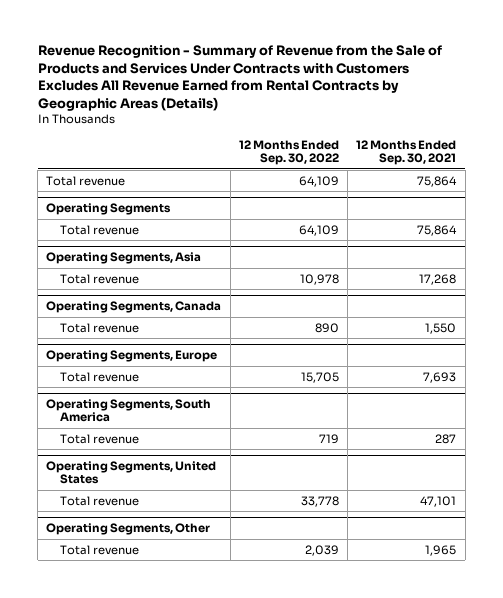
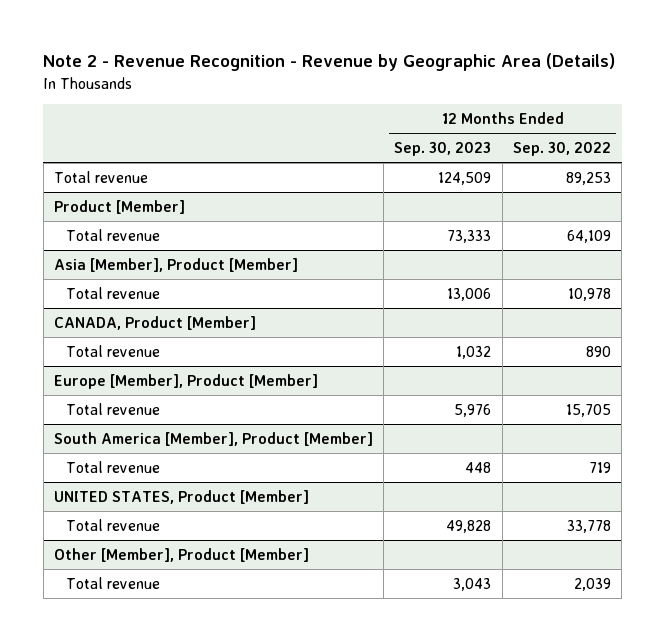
- Revenue Recognition - Summary of Revenue from the Sale of Products and Services Under Contracts with Customers Excludes All Revenue Earned from Rental Contracts by Geographic Areas (Details)
+ Note 2 - Revenue Recognition - Revenue by Geographic Area (Details)
- | 12 Months Ended Sep. 30, 2022 | 12 Months Ended Sep. 30, 2021
+ | 12 Months Ended Sep. 30, 2023 | 12 Months Ended Sep. 30, 2022
- Total revenue | 64,109 | 75,864
- Operating Segments
+ Total revenue | 124,509 | 89,253
+ Product [Member]
- Operating Segments, Asia
+ Asia [Member], Product [Member]
- Operating Segments, Canada
+ CANADA, Product [Member]
- Operating Segments, Europe
+ Europe [Member], Product [Member]
- Operating Segments, South America
+ South America [Member], Product [Member]
- Operating Segments, United States
+ UNITED STATES, Product [Member]
- Operating Segments, Other
+ Other [Member], Product [Member]

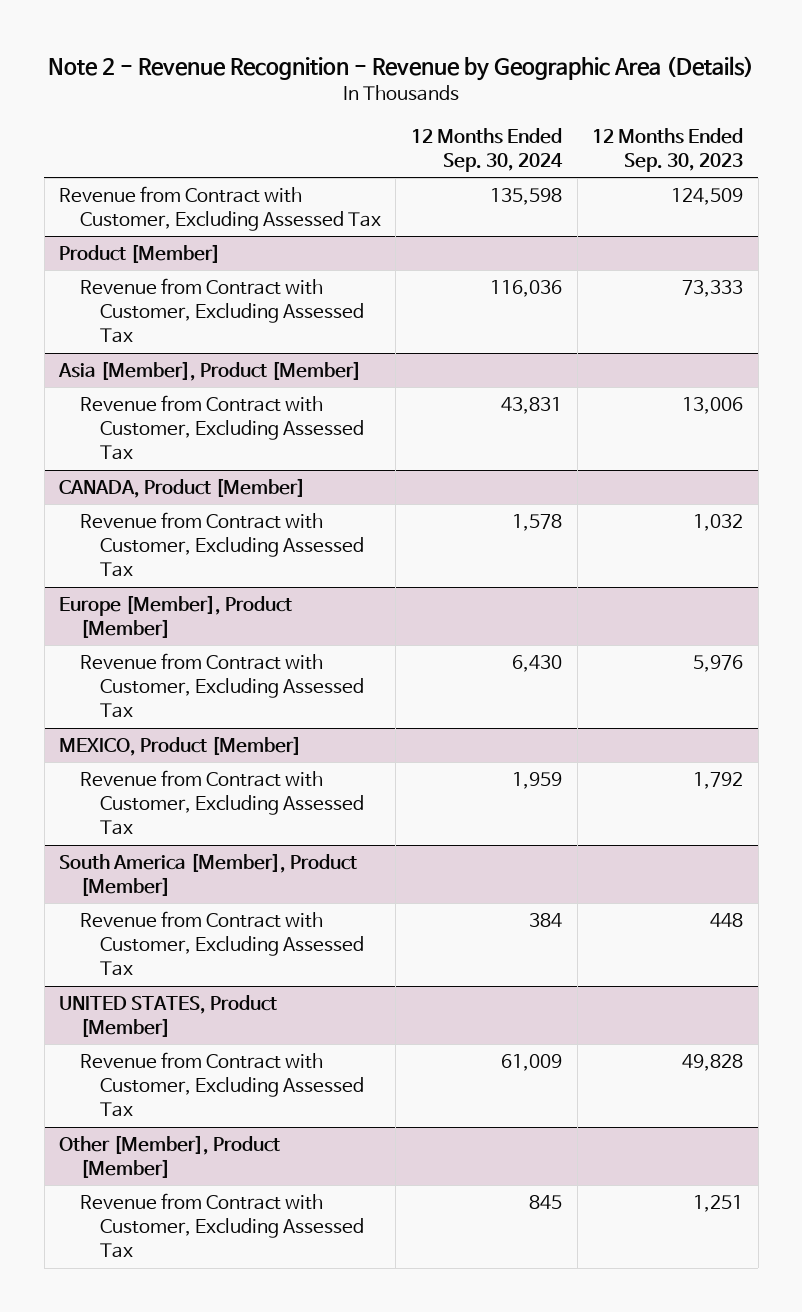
- | 12 Months Ended Sep. 30, 2023 | 12 Months Ended Sep. 30, 2022
+ | 12 Months Ended Sep. 30, 2024 | 12 Months Ended Sep. 30, 2023
- Total revenue | 124,509 | 89,253
+ Revenue from Contract with Customer, Excluding Assessed Tax | 135,598 | 124,509
@ Product [Member]
- Total revenue | 73,333 | 64,109
+ Revenue from Contract with Customer, Excluding Assessed Tax | 116,036 | 73,333
@ Asia [Member], Product [Member]
- Total revenue | 13,006 | 10,978
+ Revenue from Contract with Customer, Excluding Assessed Tax | 43,831 | 13,006
@ CANADA, Product [Member]
- Total revenue | 1,032 | 890
+ Revenue from Contract with Customer, Excluding Assessed Tax | 1,578 | 1,032
@ Europe [Member], Product [Member]
- Total revenue | 5,976 | 15,705
+ Revenue from Contract with Customer, Excluding Assessed Tax | 6,430 | 5,976
+ MEXICO, Product [Member]
+ Revenue from Contract with Customer, Excluding Assessed Tax | 1,959 | 1,792
@ South America [Member], Product [Member]
- Total revenue | 448 | 719
+ Revenue from Contract with Customer, Excluding Assessed Tax | 384 | 448
@ UNITED STATES, Product [Member]
- Total revenue | 49,828 | 33,778
+ Revenue from Contract with Customer, Excluding Assessed Tax | 61,009 | 49,828
@ Other [Member], Product [Member]
- Total revenue | 3,043 | 2,039
+ Revenue from Contract with Customer, Excluding Assessed Tax | 845 | 1,251

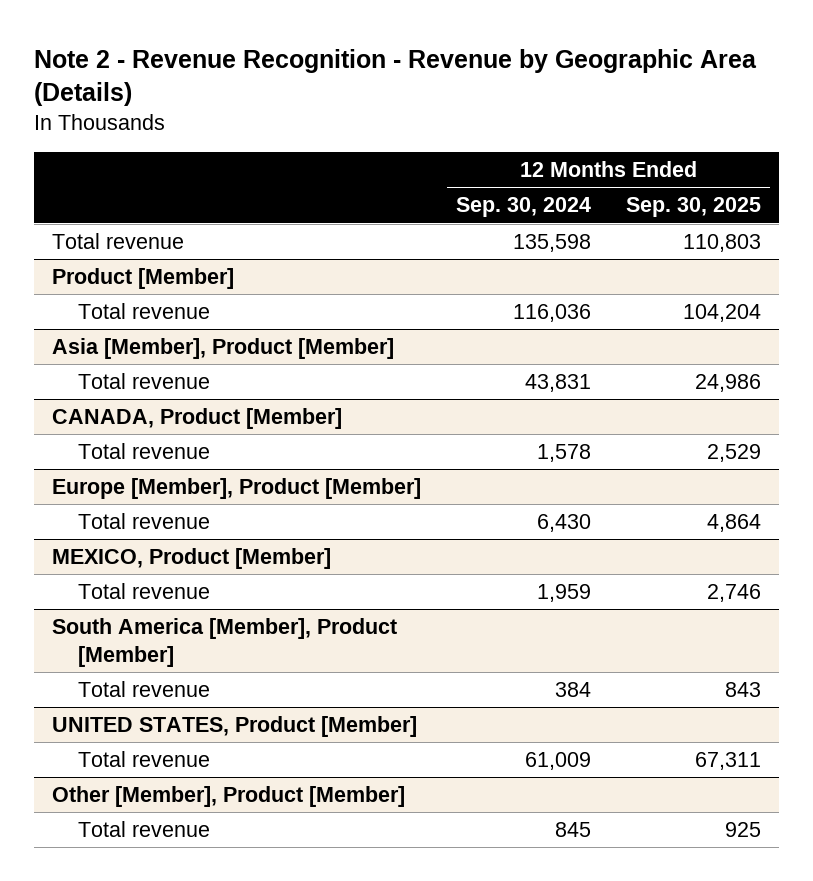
- | 12 Months Ended Sep. 30, 2024 | 12 Months Ended Sep. 30, 2023
+ | 12 Months Ended Sep. 30, 2024 | 12 Months Ended Sep. 30, 2025
- Revenue from Contract with Customer, Excluding Assessed Tax | 135,598 | 124,509
+ Total revenue | 135,598 | 110,803
@ Product [Member]
- Revenue from Contract with Customer, Excluding Assessed Tax | 116,036 | 73,333
+ Total revenue | 116,036 | 104,204
@ Asia [Member], Product [Member]
- Revenue from Contract with Customer, Excluding Assessed Tax | 43,831 | 13,006
+ Total revenue | 43,831 | 24,986
@ CANADA, Product [Member]
- Revenue from Contract with Customer, Excluding Assessed Tax | 1,578 | 1,032
+ Total revenue | 1,578 | 2,529
@ Europe [Member], Product [Member]
- Revenue from Contract with Customer, Excluding Assessed Tax | 6,430 | 5,976
+ Total revenue | 6,430 | 4,864
@ MEXICO, Product [Member]
- Revenue from Contract with Customer, Excluding Assessed Tax | 1,959 | 1,792
+ Total revenue | 1,959 | 2,746
@ South America [Member], Product [Member]
- Revenue from Contract with Customer, Excluding Assessed Tax | 384 | 448
+ Total revenue | 384 | 843
@ UNITED STATES, Product [Member]
- Revenue from Contract with Customer, Excluding Assessed Tax | 61,009 | 49,828
+ Total revenue | 61,009 | 67,311
@ Other [Member], Product [Member]
- Revenue from Contract with Customer, Excluding Assessed Tax | 845 | 1,251
+ Total revenue | 845 | 925

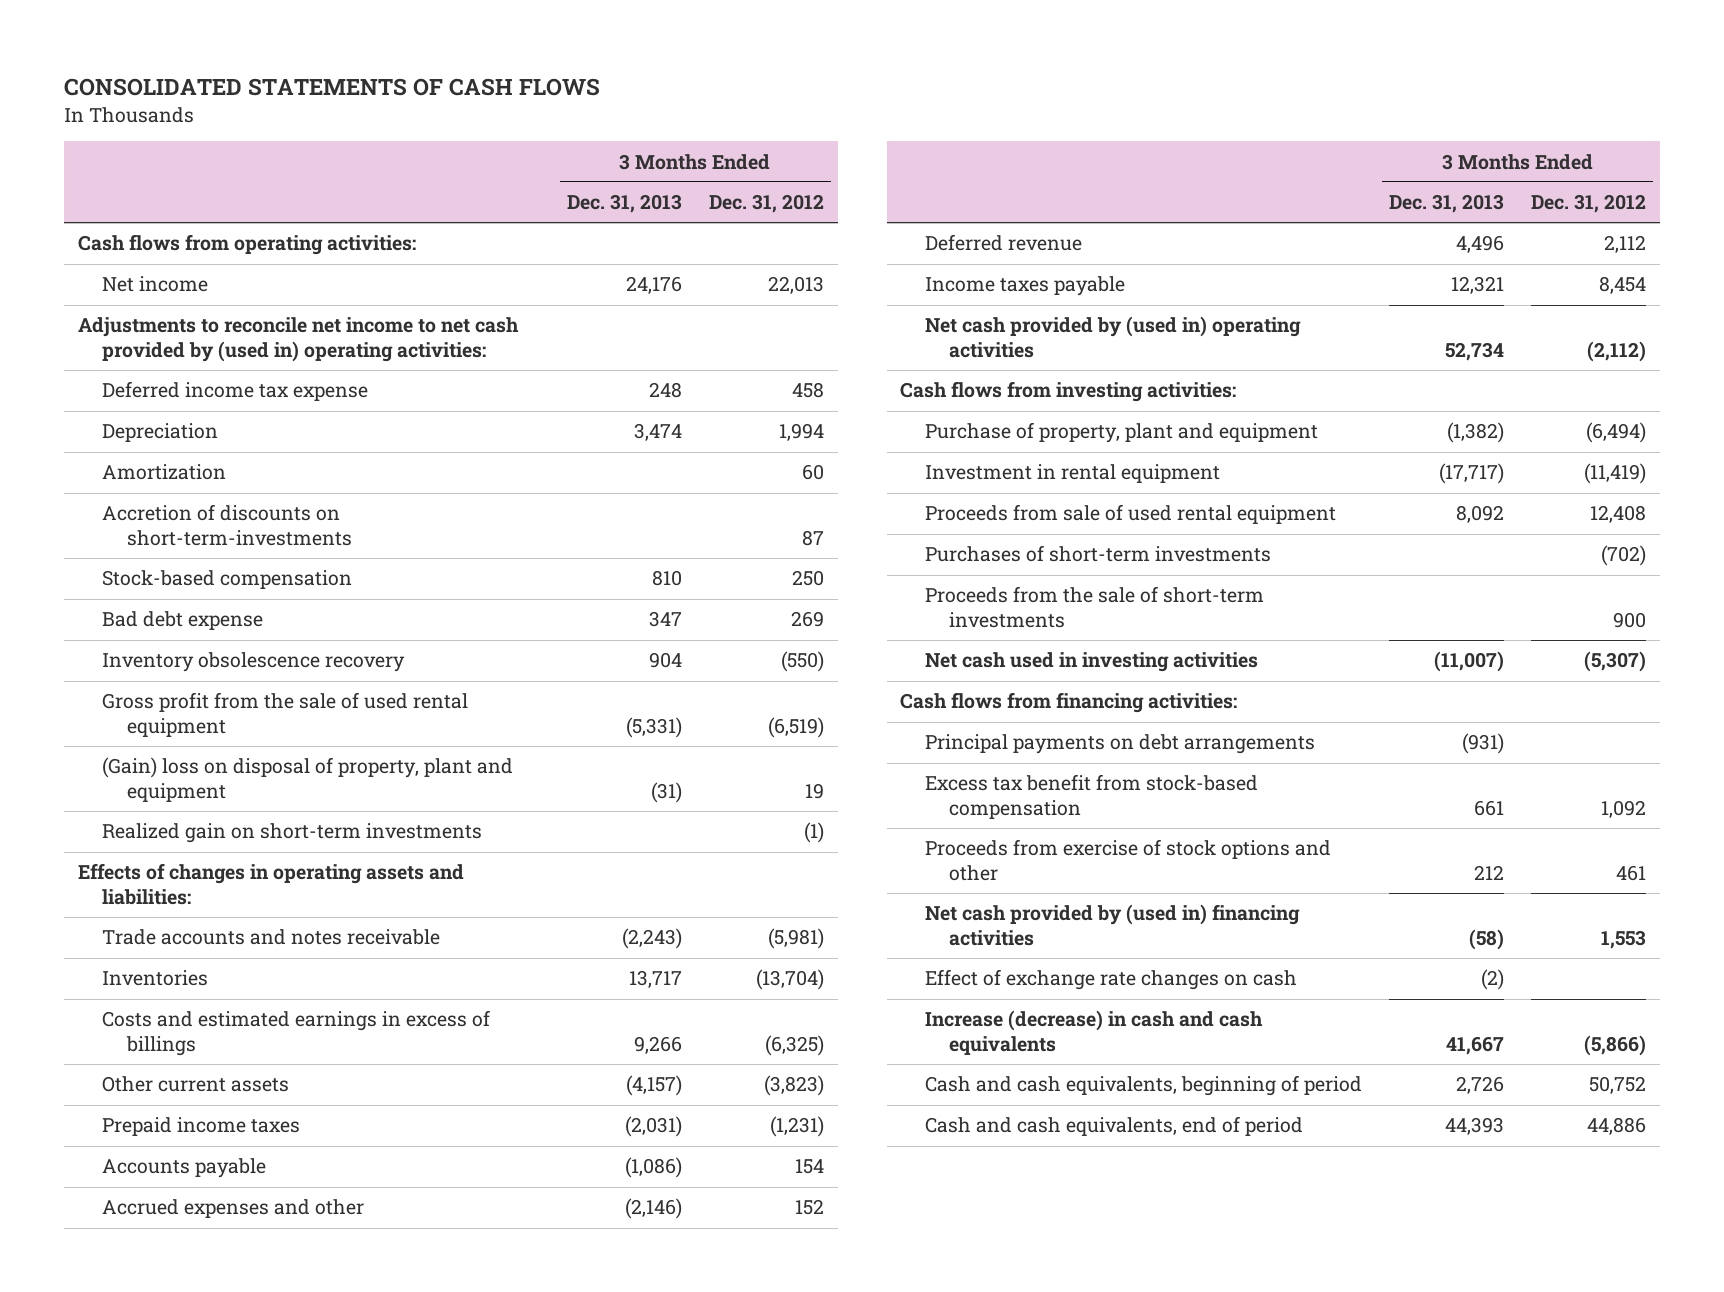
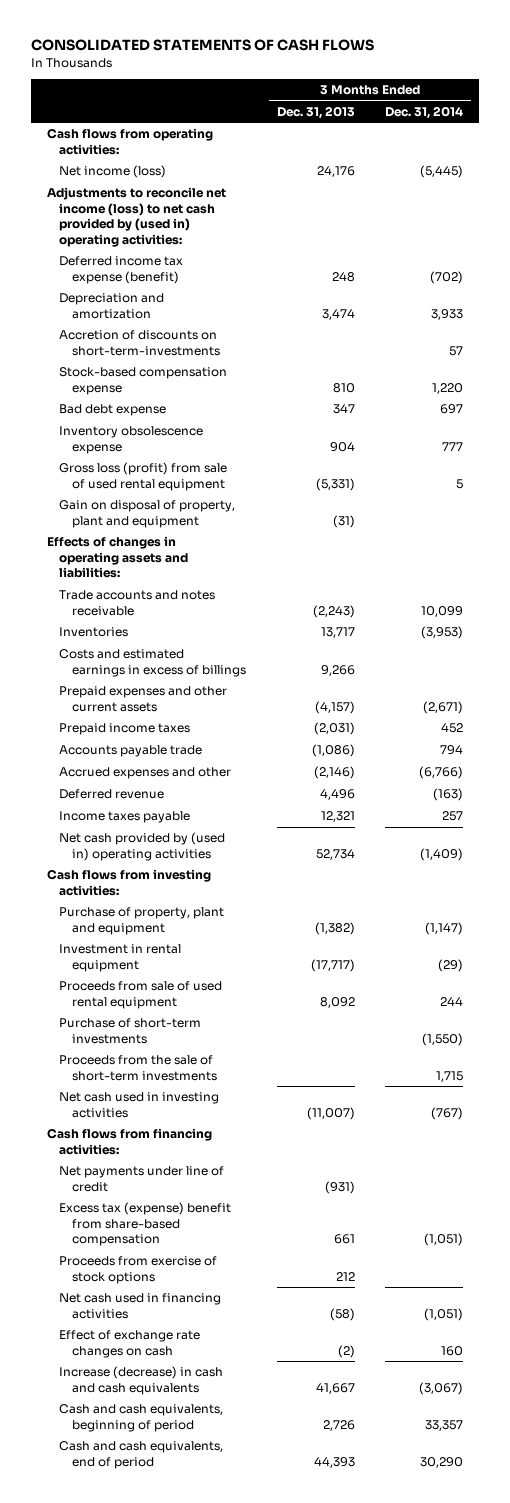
- | 3 Months Ended Dec. 31, 2013 | 3 Months Ended Dec. 31, 2012
+ | 3 Months Ended Dec. 31, 2013 | 3 Months Ended Dec. 31, 2014
- Net income | 24,176 | 22,013
- Adjustments to reconcile net income to net cash provided by (used in) operating activities:
- Deferred income tax expense | 248 | 458
- Depreciation | 3,474 | 1,994
- Amortization | | 60
+ Net income (loss) | 24,176 | (5,445)
+ Adjustments to reconcile net income (loss) to net cash provided by (used in) operating activities:
+ Deferred income tax expense (benefit) | 248 | (702)
+ Depreciation and amortization | 3,474 | 3,933
- Stock-based compensation | 810 | 250
+ Stock-based compensation expense | 810 | 1,220
- Inventory obsolescence recovery | 904 | (550)
- Gross profit from the sale of used rental equipment | (5,331) | (6,519)
- (Gain) loss on disposal of property, plant and equipment | (31) | 19
- Realized gain on short-term investments | | (1)
+ Inventory obsolescence expense | 904 | 777
+ Gross loss (profit) from sale of used rental equipment | (5,331) | 5
+ Gain on disposal of property, plant and equipment | (31) |
- Other current assets | (4,157) | (3,823)
+ Prepaid expenses and other current assets | (4,157) | (2,671)
- Accounts payable | (1,086) | 154
+ Accounts payable trade | (1,086) | 794
- Purchases of short-term investments | | (702)
+ Purchase of short-term investments | | (1,550)
- Principal payments on debt arrangements | (931) |
- Excess tax benefit from stock-based compensation | 661 | 1,092
- Proceeds from exercise of stock options and other | 212 | 461
- Net cash provided by (used in) financing activities | (58) | 1,553
+ Net payments under line of credit | (931) |
+ Excess tax (expense) benefit from share-based compensation | 661 | (1,051)
+ Proceeds from exercise of stock options | 212 |
+ Net cash used in financing activities | (58) | (1,051)

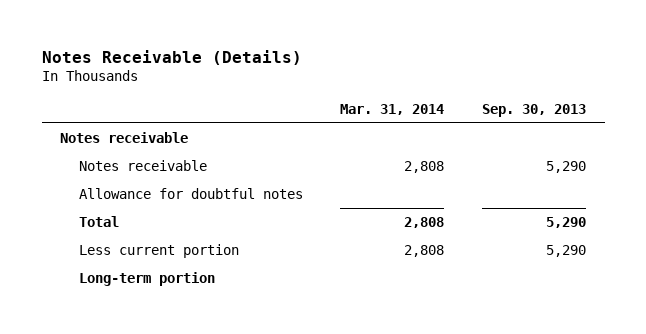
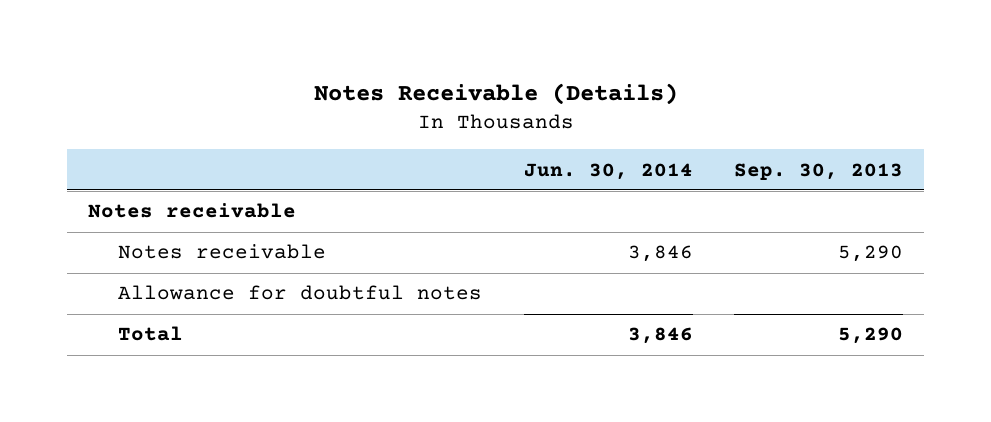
- | Mar. 31, 2014 | Sep. 30, 2013
+ | Jun. 30, 2014 | Sep. 30, 2013
- Less current portion | 2,808 | 5,290
- Long-term portion

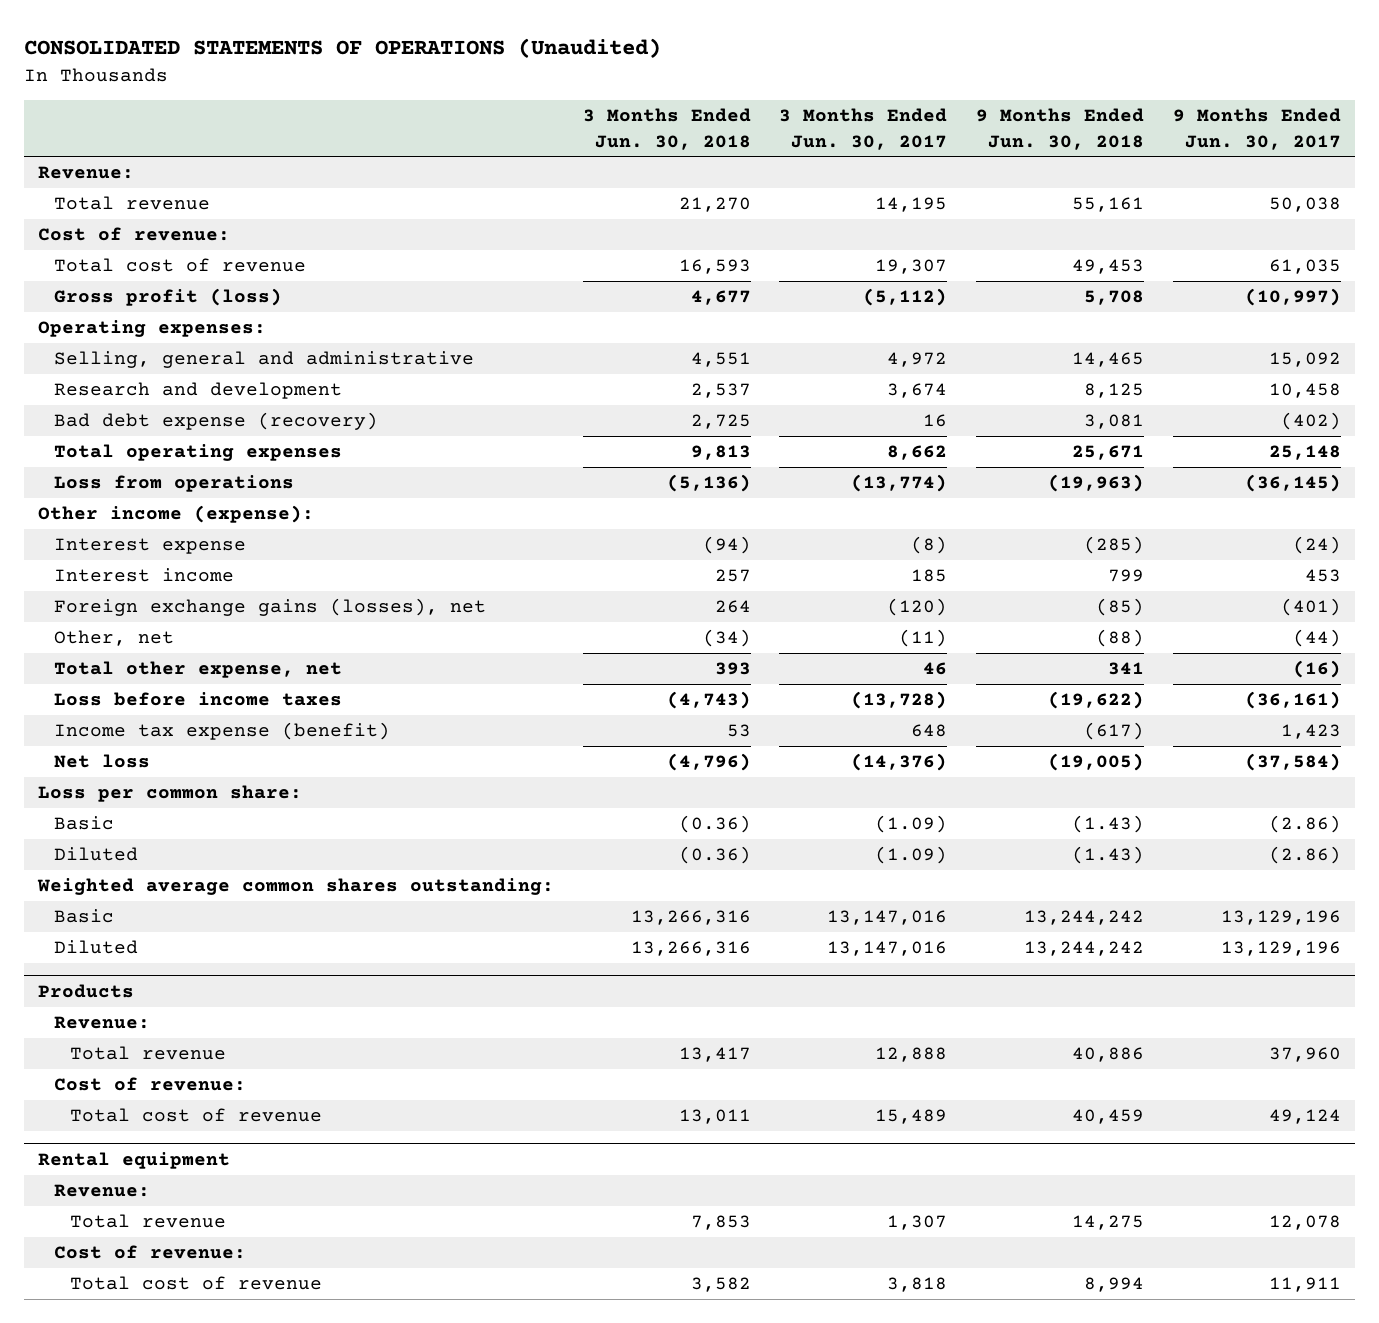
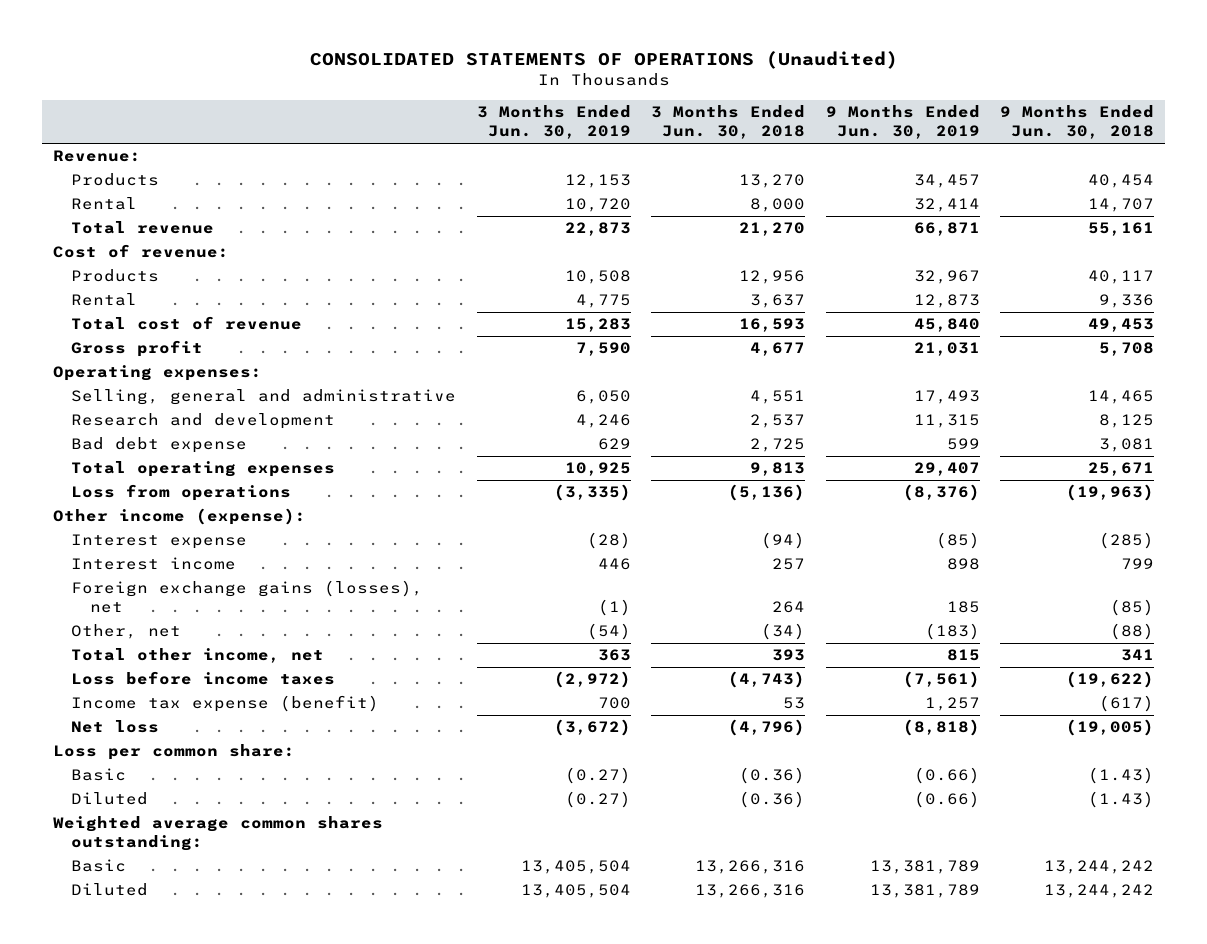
- | 3 Months Ended Jun. 30, 2018 | 3 Months Ended Jun. 30, 2017 | 9 Months Ended Jun. 30, 2018 | 9 Months Ended Jun. 30, 2017
+ | 3 Months Ended Jun. 30, 2019 | 3 Months Ended Jun. 30, 2018 | 9 Months Ended Jun. 30, 2019 | 9 Months Ended Jun. 30, 2018
+ Products | 12,153 | 13,270 | 34,457 | 40,454
+ Rental | 10,720 | 8,000 | 32,414 | 14,707
+ Products | 10,508 | 12,956 | 32,967 | 40,117
+ Rental | 4,775 | 3,637 | 12,873 | 9,336
- Gross profit (loss) | 4,677 | (5,112) | 5,708 | (10,997)
+ Gross profit | 7,590 | 4,677 | 21,031 | 5,708
- Bad debt expense (recovery) | 2,725 | 16 | 3,081 | (402)
+ Bad debt expense | 629 | 2,725 | 599 | 3,081
- Total other expense, net | 393 | 46 | 341 | (16)
+ Total other income, net | 363 | 393 | 815 | 341
- Products
- Revenue:
- Total revenue | 13,417 | 12,888 | 40,886 | 37,960
- Cost of revenue:
- Total cost of revenue | 13,011 | 15,489 | 40,459 | 49,124
- Rental equipment
- Revenue:
- Total revenue | 7,853 | 1,307 | 14,275 | 12,078
- Cost of revenue:
- Total cost of revenue | 3,582 | 3,818 | 8,994 | 11,911

